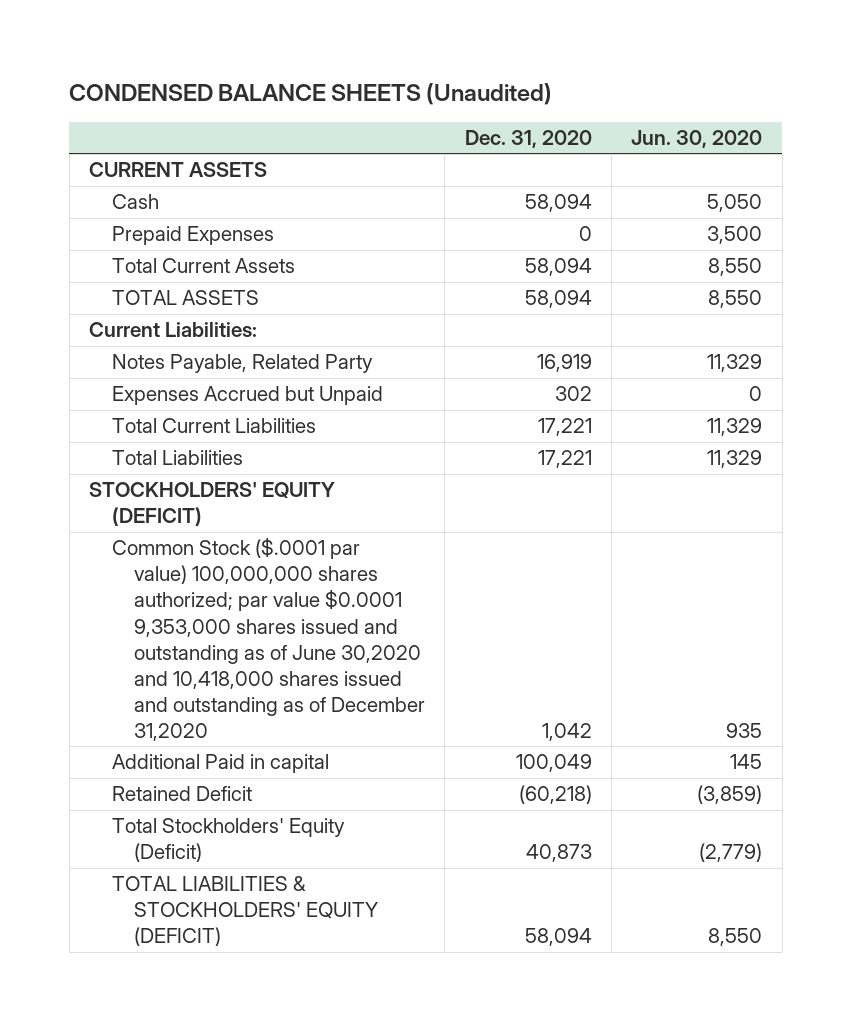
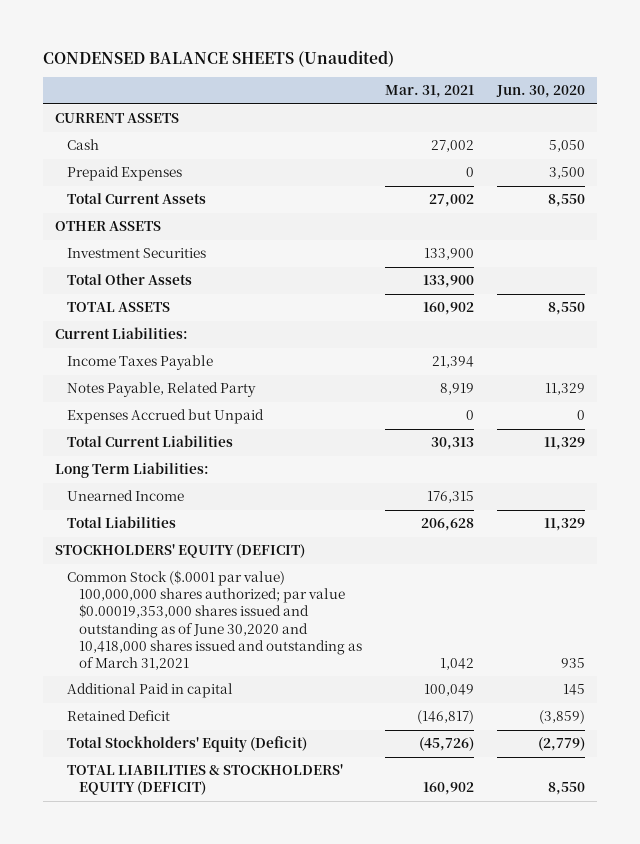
- | Dec. 31, 2020 | Jun. 30, 2020
+ | Mar. 31, 2021 | Jun. 30, 2020
+ OTHER ASSETS
+ Investment Securities | 133,900 |
+ Total Other Assets | 133,900 |
+ Income Taxes Payable | 21,394 |
+ Long Term Liabilities:
+ Unearned Income | 176,315 |
- Common Stock ($.0001 par value) 100,000,000 shares authorized; par value $0.0001 9,353,000 shares issued and outstanding as of June 30,2020 and 10,418,000 shares issued and outstanding as of December 31,2020 | 1,042 | 935
+ Common Stock ($.0001 par value) 100,000,000 shares authorized; par value $0.00019,353,000 shares issued and outstanding as of June 30,2020 and 10,418,000 shares issued and outstanding as of March 31,2021 | 1,042 | 935

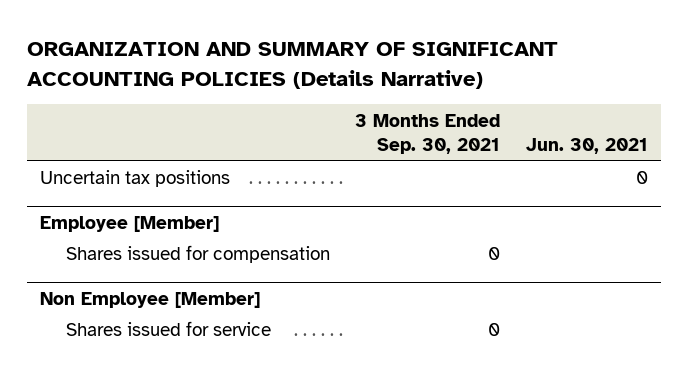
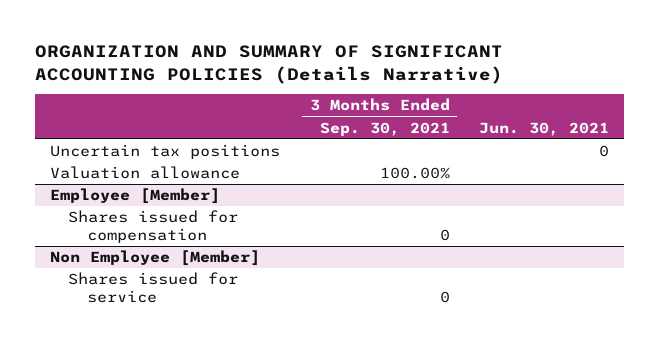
+ Valuation allowance | 100.00% |

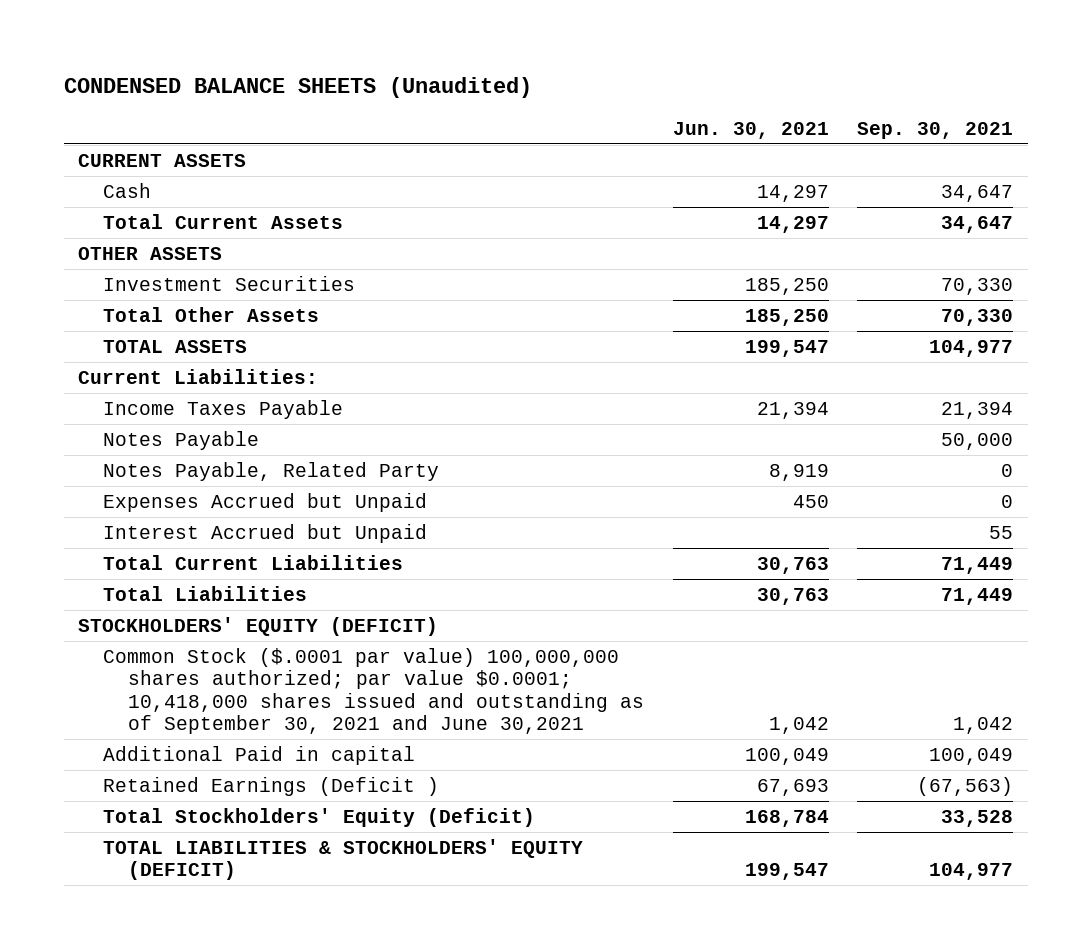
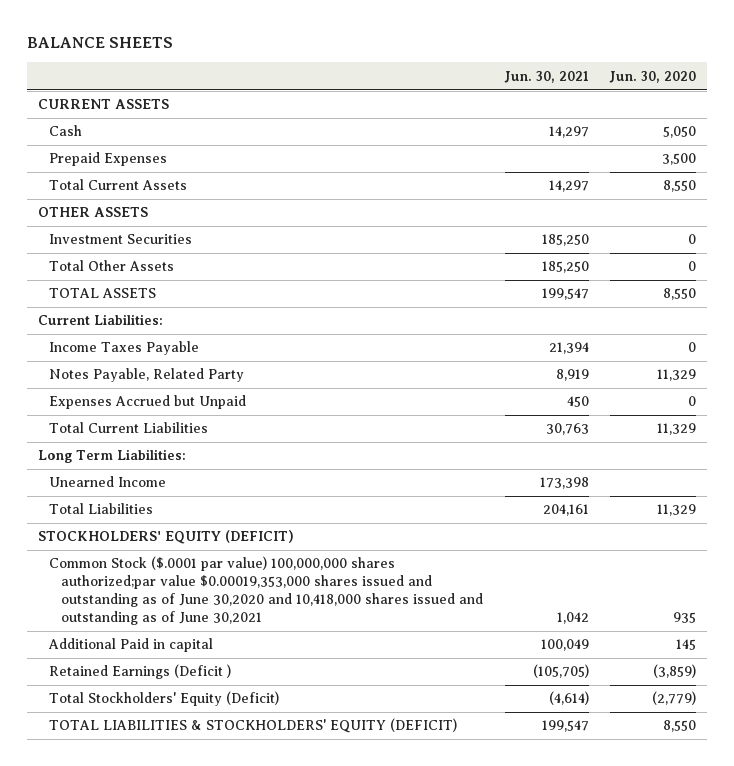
- CONDENSED BALANCE SHEETS (Unaudited)
+ BALANCE SHEETS
- | Jun. 30, 2021 | Sep. 30, 2021
+ | Jun. 30, 2021 | Jun. 30, 2020
+ Prepaid Expenses | | 3,500
- Notes Payable | | 50,000
- Interest Accrued but Unpaid | | 55
- Total Liabilities | 30,763 | 71,449
+ Long Term Liabilities:
+ Unearned Income | 173,398 |
+ Total Liabilities | 204,161 | 11,329
- Common Stock ($.0001 par value) 100,000,000 shares authorized; par value $0.0001; 10,418,000 shares issued and outstanding as of September 30, 2021 and June 30,2021 | 1,042 | 1,042
+ Common Stock ($.0001 par value) 100,000,000 shares authorized;par value $0.00019,353,000 shares issued and outstanding as of June 30,2020 and 10,418,000 shares issued and outstanding as of June 30,2021 | 1,042 | 935
- Retained Earnings (Deficit ) | 67,693 | (67,563)
- Total Stockholders' Equity (Deficit) | 168,784 | 33,528
+ Retained Earnings (Deficit ) | (105,705) | (3,859)
+ Total Stockholders' Equity (Deficit) | (4,614) | (2,779)

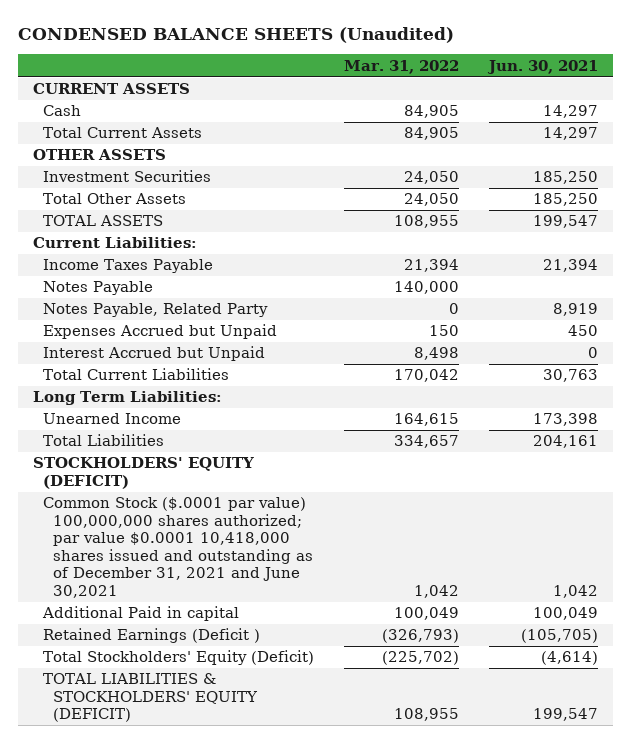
- BALANCE SHEETS
+ CONDENSED BALANCE SHEETS (Unaudited)
- | Jun. 30, 2021 | Jun. 30, 2020
+ | Mar. 31, 2022 | Jun. 30, 2021
- Prepaid Expenses | | 3,500
+ Notes Payable | 140,000 |
+ Interest Accrued but Unpaid | 8,498 | 0
- Common Stock ($.0001 par value) 100,000,000 shares authorized;par value $0.00019,353,000 shares issued and outstanding as of June 30,2020 and 10,418,000 shares issued and outstanding as of June 30,2021 | 1,042 | 935
+ Common Stock ($.0001 par value) 100,000,000 shares authorized; par value $0.0001 10,418,000 shares issued and outstanding as of December 31, 2021 and June 30,2021 | 1,042 | 1,042

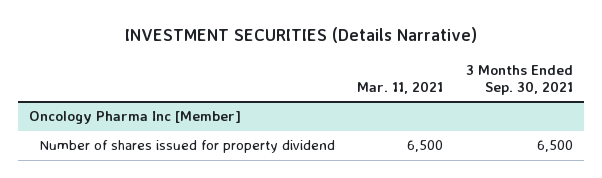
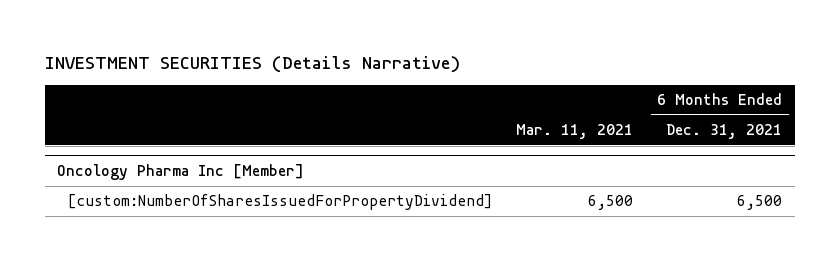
- | Mar. 11, 2021 | 3 Months Ended Sep. 30, 2021
+ | Mar. 11, 2021 | 6 Months Ended Dec. 31, 2021
@ Oncology Pharma Inc [Member]
- Number of shares issued for property dividend | 6,500 | 6,500
+ [custom:NumberOfSharesIssuedForPropertyDividend] | 6,500 | 6,500

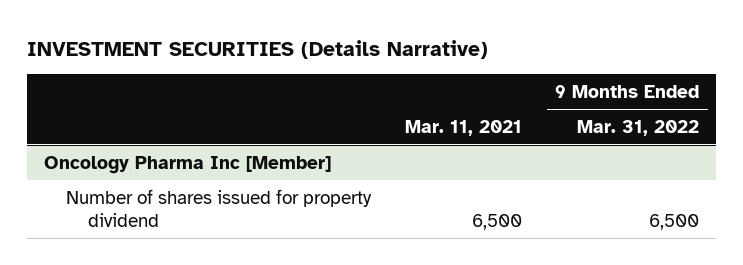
- | Mar. 11, 2021 | 6 Months Ended Dec. 31, 2021
+ | Mar. 11, 2021 | 9 Months Ended Mar. 31, 2022
@ Oncology Pharma Inc [Member]
- [custom:NumberOfSharesIssuedForPropertyDividend] | 6,500 | 6,500
+ Number of shares issued for property dividend | 6,500 | 6,500

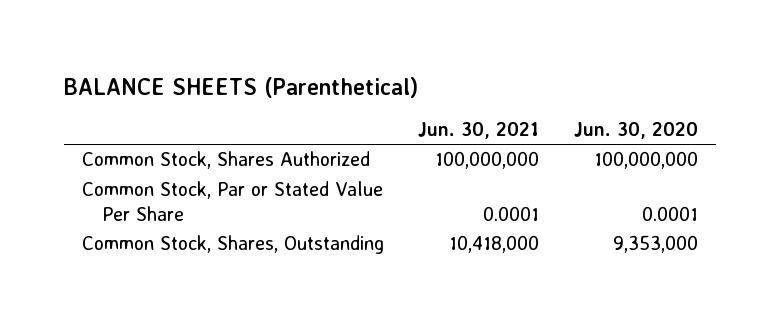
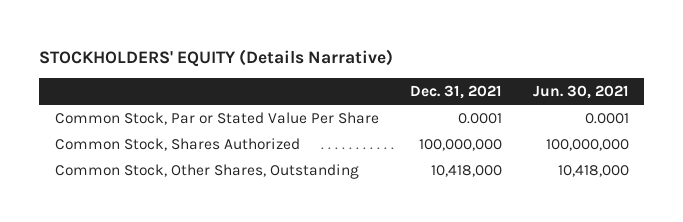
- BALANCE SHEETS (Parenthetical)
+ STOCKHOLDERS' EQUITY (Details Narrative)
- | Jun. 30, 2021 | Jun. 30, 2020
+ | Dec. 31, 2021 | Jun. 30, 2021
- Common Stock, Shares, Outstanding | 10,418,000 | 9,353,000
moved down: Common Stock, Shares Authorized | 100,000,000 | 100,000,000
+ Common Stock, Other Shares, Outstanding | 10,418,000 | 10,418,000

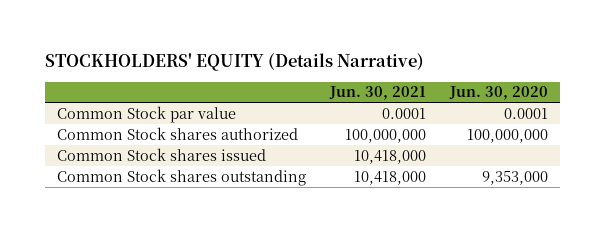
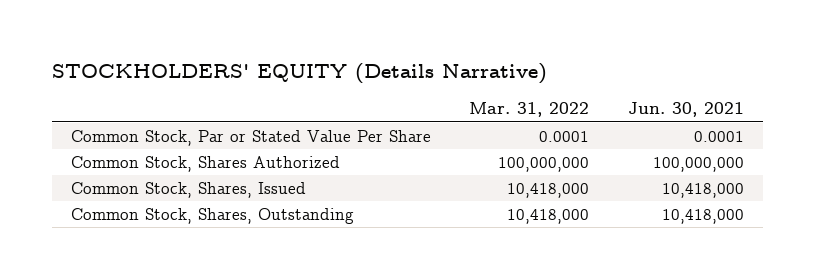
- | Jun. 30, 2021 | Jun. 30, 2020
+ | Mar. 31, 2022 | Jun. 30, 2021
- Common Stock par value | 0.0001 | 0.0001
- Common Stock shares authorized | 100,000,000 | 100,000,000
- Common Stock shares issued | 10,418,000 |
- Common Stock shares outstanding | 10,418,000 | 9,353,000
+ Common Stock, Par or Stated Value Per Share | 0.0001 | 0.0001
+ Common Stock, Shares Authorized | 100,000,000 | 100,000,000
+ Common Stock, Shares, Issued | 10,418,000 | 10,418,000
+ Common Stock, Shares, Outstanding | 10,418,000 | 10,418,000

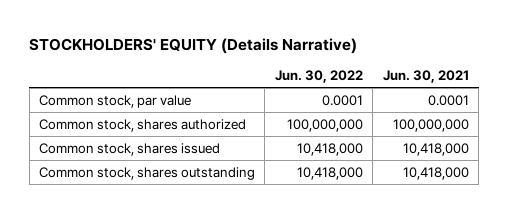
- | Mar. 31, 2022 | Jun. 30, 2021
+ | Jun. 30, 2022 | Jun. 30, 2021
- Common Stock, Par or Stated Value Per Share | 0.0001 | 0.0001
- Common Stock, Shares Authorized | 100,000,000 | 100,000,000
- Common Stock, Shares, Issued | 10,418,000 | 10,418,000
- Common Stock, Shares, Outstanding | 10,418,000 | 10,418,000
+ Common stock, par value | 0.0001 | 0.0001
+ Common stock, shares authorized | 100,000,000 | 100,000,000
+ Common stock, shares issued | 10,418,000 | 10,418,000
+ Common stock, shares outstanding | 10,418,000 | 10,418,000

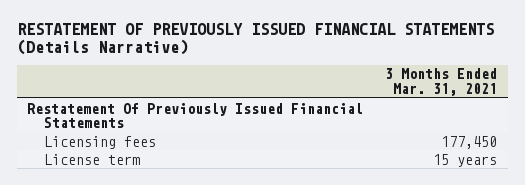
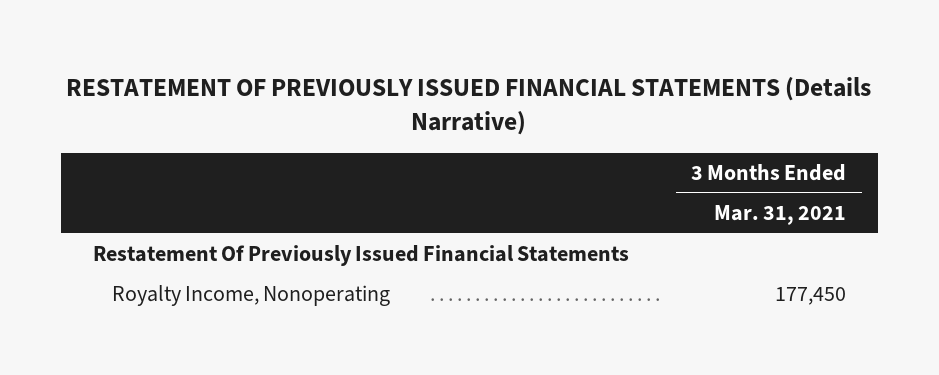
- Licensing fees | 177,450
- License term | 15 years
+ Royalty Income, Nonoperating | 177,450

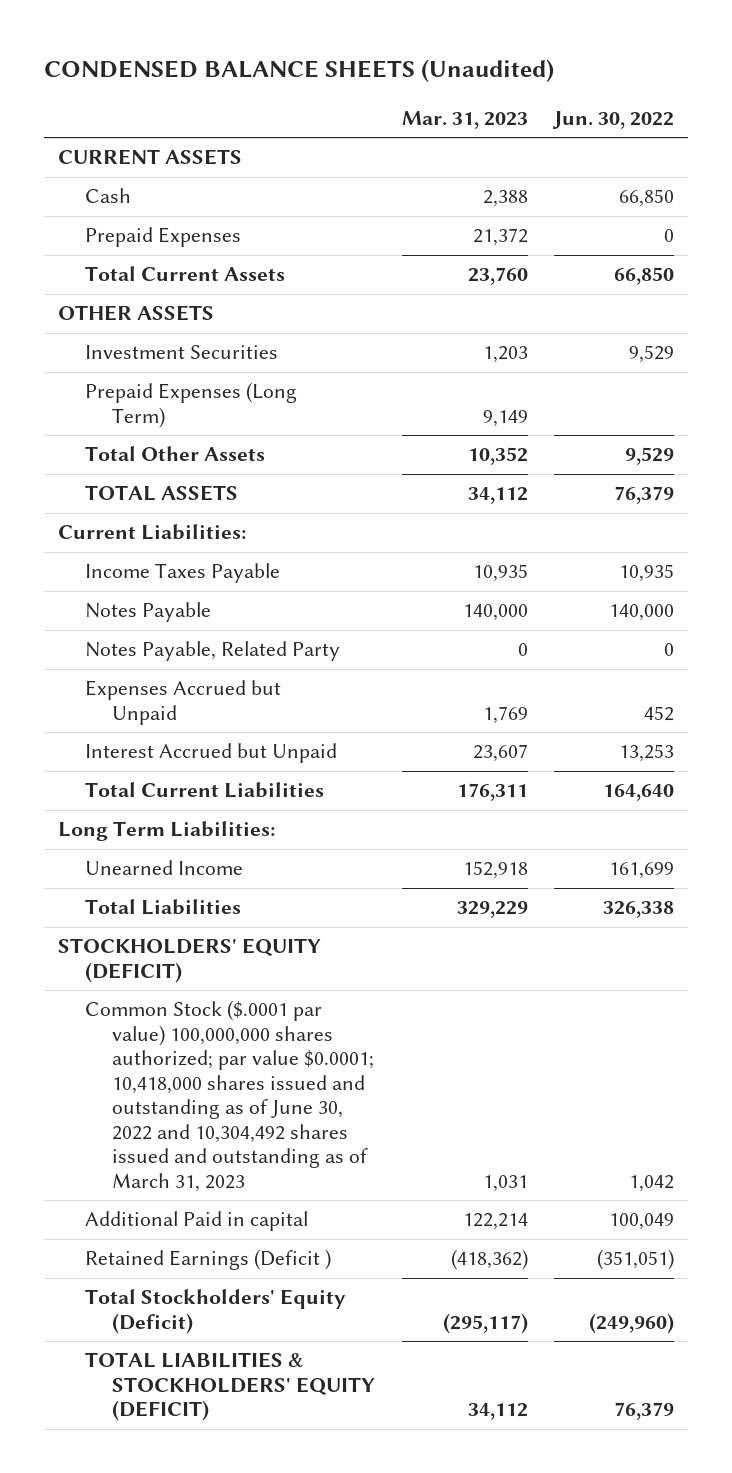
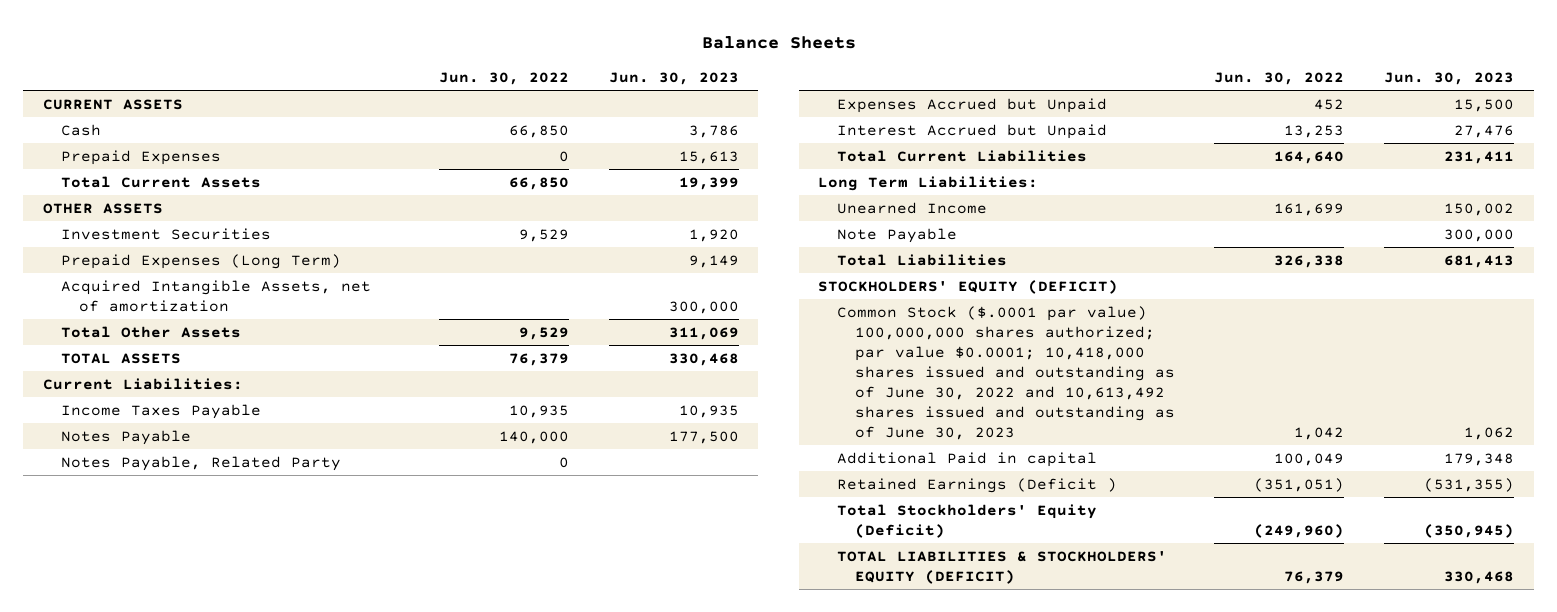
- CONDENSED BALANCE SHEETS (Unaudited)
+ Balance Sheets
- | Mar. 31, 2023 | Jun. 30, 2022
+ | Jun. 30, 2022 | Jun. 30, 2023
+ Acquired Intangible Assets, net of amortization | | 300,000
+ Note Payable | | 300,000
- Common Stock ($.0001 par value) 100,000,000 shares authorized; par value $0.0001; 10,418,000 shares issued and outstanding as of June 30, 2022 and 10,304,492 shares issued and outstanding as of March 31, 2023 | 1,031 | 1,042
+ Common Stock ($.0001 par value) 100,000,000 shares authorized; par value $0.0001; 10,418,000 shares issued and outstanding as of June 30, 2022 and 10,613,492 shares issued and outstanding as of June 30, 2023 | 1,042 | 1,062

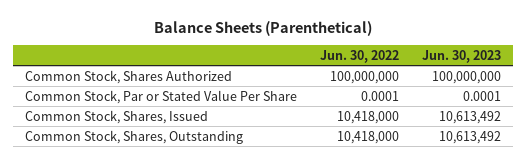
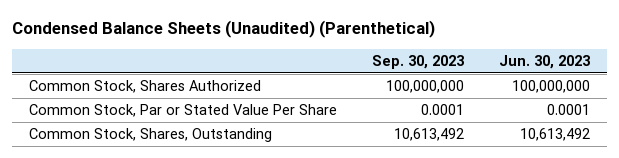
- Balance Sheets (Parenthetical)
+ Condensed Balance Sheets (Unaudited) (Parenthetical)
- | Jun. 30, 2022 | Jun. 30, 2023
+ | Sep. 30, 2023 | Jun. 30, 2023
- Common Stock, Shares, Issued | 10,418,000 | 10,613,492

